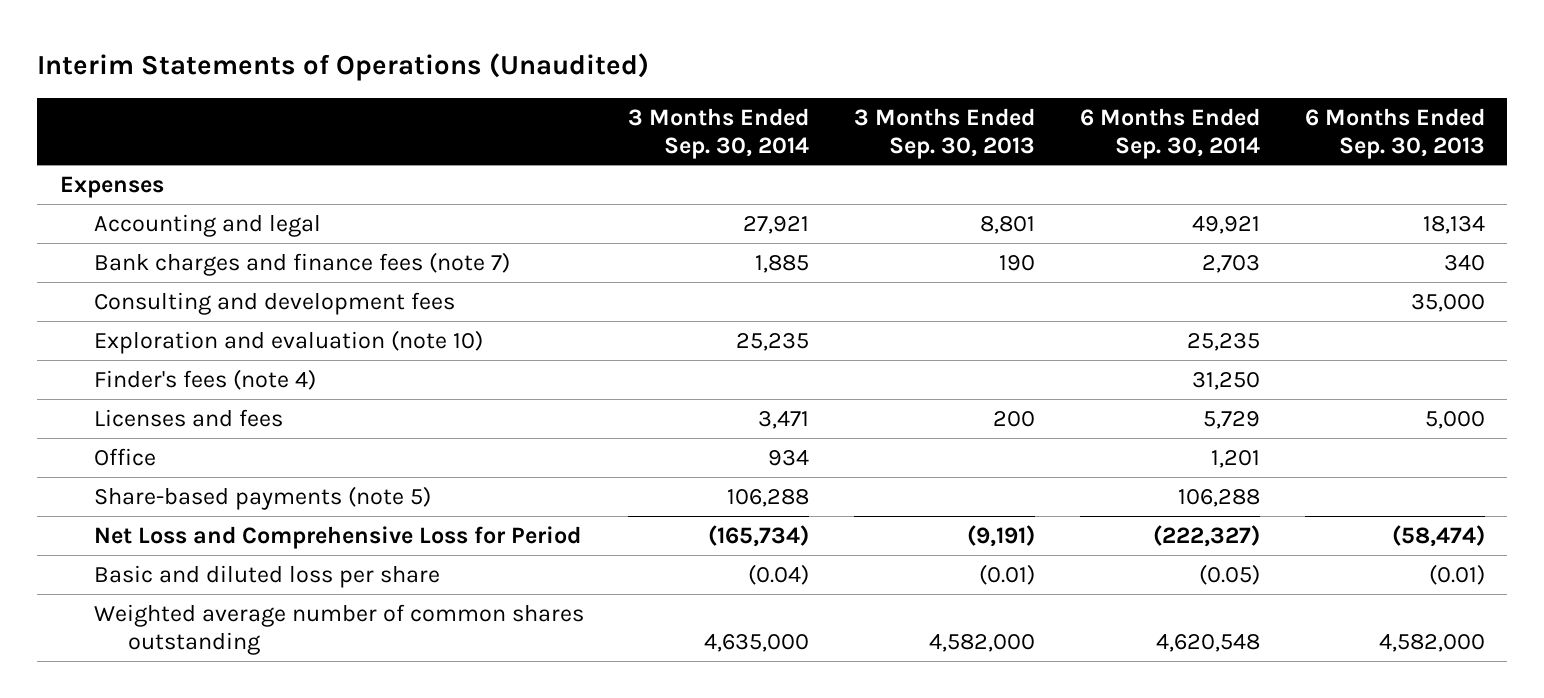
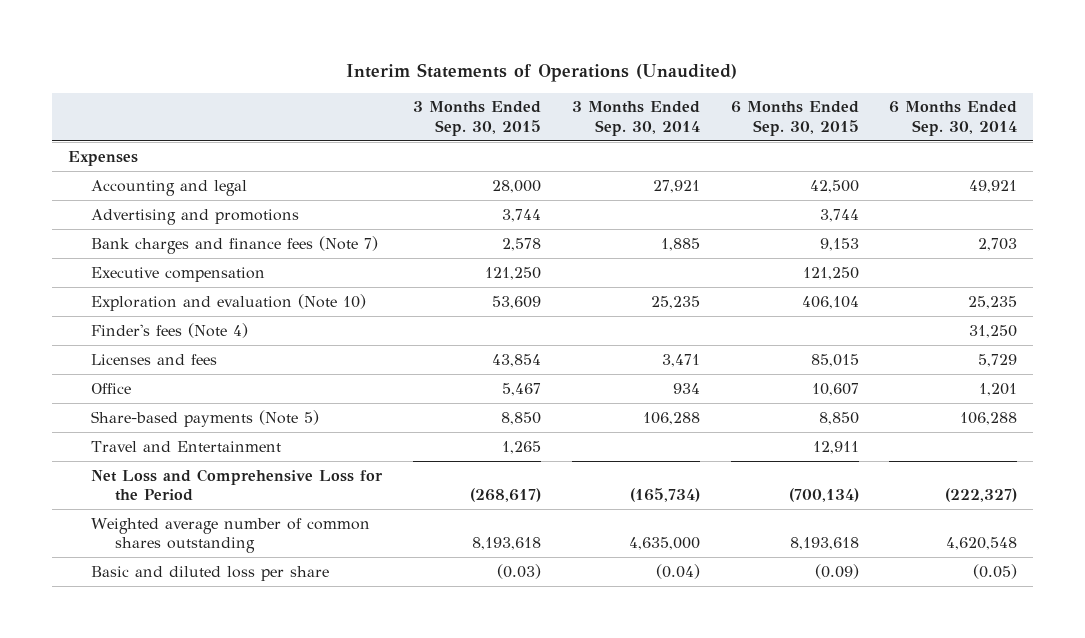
- | 3 Months Ended Sep. 30, 2014 | 3 Months Ended Sep. 30, 2013 | 6 Months Ended Sep. 30, 2014 | 6 Months Ended Sep. 30, 2013
+ | 3 Months Ended Sep. 30, 2015 | 3 Months Ended Sep. 30, 2014 | 6 Months Ended Sep. 30, 2015 | 6 Months Ended Sep. 30, 2014
- Bank charges and finance fees (note 7) | 1,885 | 190 | 2,703 | 340
- Consulting and development fees | | | | 35,000
- Exploration and evaluation (note 10) | 25,235 | | 25,235 |
- Finder's fees (note 4) | | | 31,250 |
+ Advertising and promotions | 3,744 | | 3,744 |
+ Bank charges and finance fees (Note 7) | 2,578 | 1,885 | 9,153 | 2,703
+ Executive compensation | 121,250 | | 121,250 |
+ Exploration and evaluation (Note 10) | 53,609 | 25,235 | 406,104 | 25,235
+ Finder's fees (Note 4) | | | | 31,250
- Share-based payments (note 5) | 106,288 | | 106,288 |
- Net Loss and Comprehensive Loss for Period | (165,734) | (9,191) | (222,327) | (58,474)
+ Share-based payments (Note 5) | 8,850 | 106,288 | 8,850 | 106,288
+ Travel and Entertainment | 1,265 | | 12,911 |
+ Net Loss and Comprehensive Loss for the Period | (268,617) | (165,734) | (700,134) | (222,327)
moved down: Basic and diluted loss per share | (0.03) | (0.04) | (0.09) | (0.05)

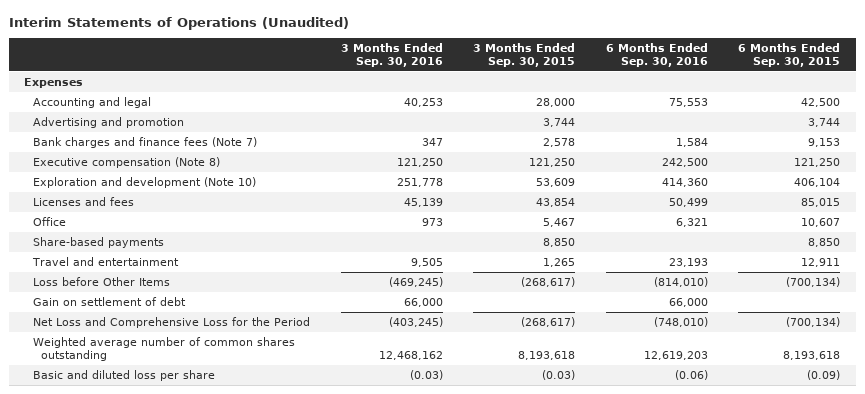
- | 3 Months Ended Sep. 30, 2015 | 3 Months Ended Sep. 30, 2014 | 6 Months Ended Sep. 30, 2015 | 6 Months Ended Sep. 30, 2014
+ | 3 Months Ended Sep. 30, 2016 | 3 Months Ended Sep. 30, 2015 | 6 Months Ended Sep. 30, 2016 | 6 Months Ended Sep. 30, 2015
- Advertising and promotions | 3,744 | | 3,744 |
+ Advertising and promotion | | 3,744 | | 3,744
- Executive compensation | 121,250 | | 121,250 |
- Exploration and evaluation (Note 10) | 53,609 | 25,235 | 406,104 | 25,235
- Finder's fees (Note 4) | | | | 31,250
+ Executive compensation (Note 8) | 121,250 | 121,250 | 242,500 | 121,250
+ Exploration and development (Note 10) | 251,778 | 53,609 | 414,360 | 406,104
- Share-based payments (Note 5) | 8,850 | 106,288 | 8,850 | 106,288
- Travel and Entertainment | 1,265 | | 12,911 |
+ Share-based payments | | 8,850 | | 8,850
+ Travel and entertainment | 9,505 | 1,265 | 23,193 | 12,911
+ Loss before Other Items | (469,245) | (268,617) | (814,010) | (700,134)
+ Gain on settlement of debt | 66,000 | | 66,000 |

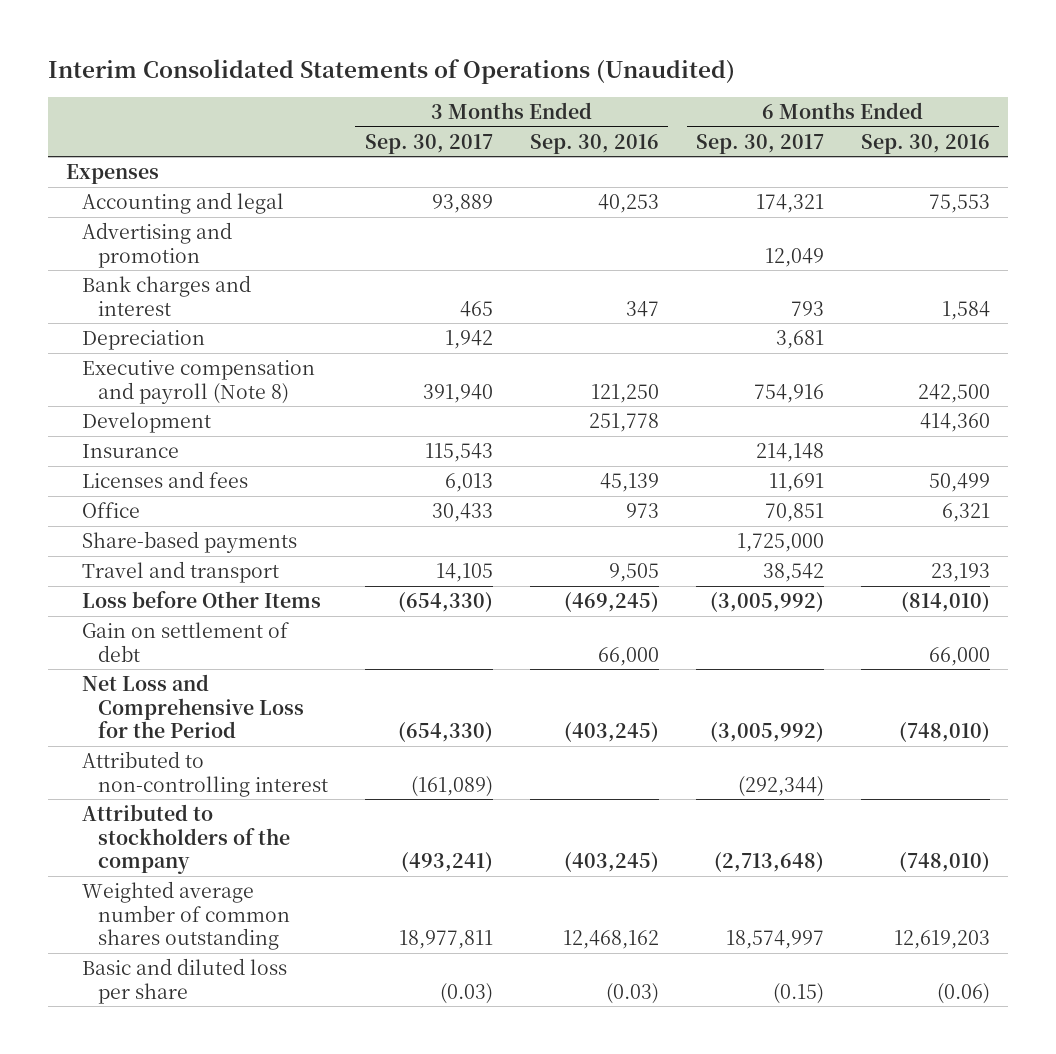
- Interim Statements of Operations (Unaudited)
+ Interim Consolidated Statements of Operations (Unaudited)
- | 3 Months Ended Sep. 30, 2016 | 3 Months Ended Sep. 30, 2015 | 6 Months Ended Sep. 30, 2016 | 6 Months Ended Sep. 30, 2015
+ | 3 Months Ended Sep. 30, 2017 | 3 Months Ended Sep. 30, 2016 | 6 Months Ended Sep. 30, 2017 | 6 Months Ended Sep. 30, 2016
- Bank charges and finance fees (Note 7) | 347 | 2,578 | 1,584 | 9,153
- Executive compensation (Note 8) | 121,250 | 121,250 | 242,500 | 121,250
- Exploration and development (Note 10) | 251,778 | 53,609 | 414,360 | 406,104
+ Bank charges and interest | 465 | 347 | 793 | 1,584
+ Depreciation | 1,942 | | 3,681 |
+ Executive compensation and payroll (Note 8) | 391,940 | 121,250 | 754,916 | 242,500
+ Development | | 251,778 | | 414,360
+ Insurance | 115,543 | | 214,148 |
- Travel and entertainment | 9,505 | 1,265 | 23,193 | 12,911
+ Travel and transport | 14,105 | 9,505 | 38,542 | 23,193
+ Attributed to non-controlling interest | (161,089) | | (292,344) |
+ Attributed to stockholders of the company | (493,241) | (403,245) | (2,713,648) | (748,010)

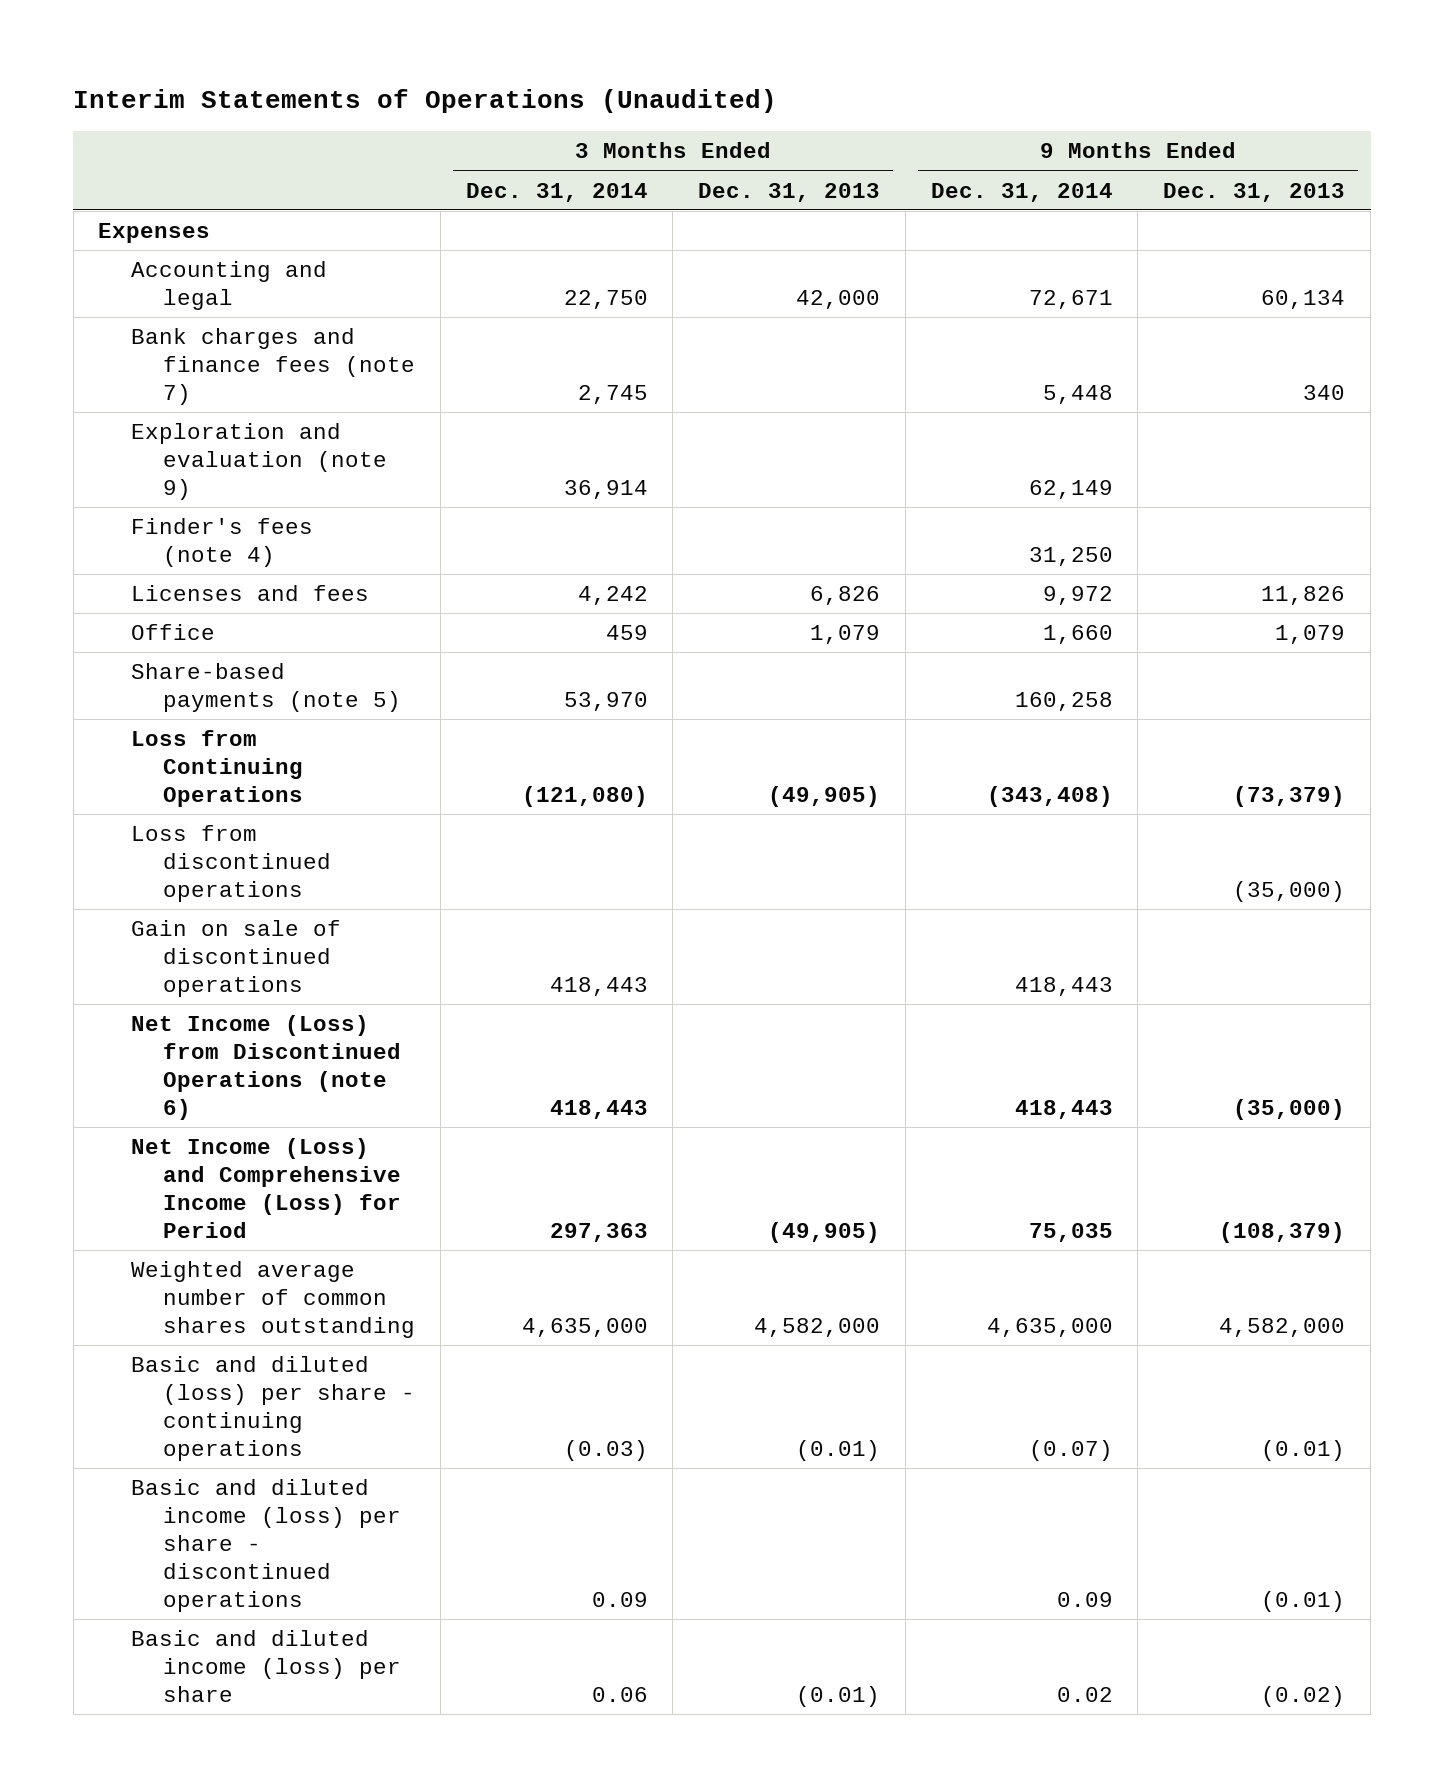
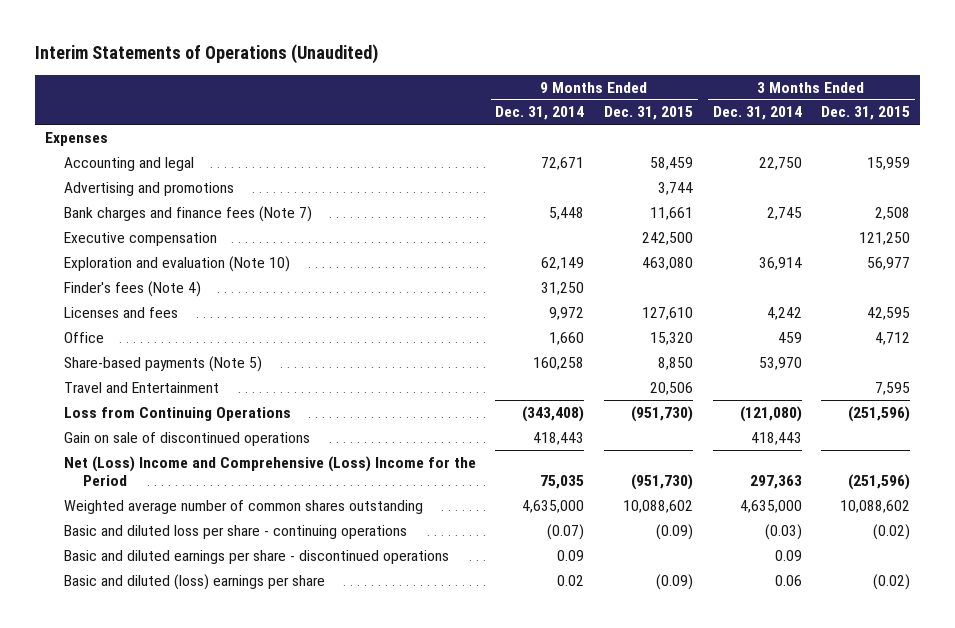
- | 3 Months Ended Dec. 31, 2014 | 3 Months Ended Dec. 31, 2013 | 9 Months Ended Dec. 31, 2014 | 9 Months Ended Dec. 31, 2013
+ | 9 Months Ended Dec. 31, 2014 | 9 Months Ended Dec. 31, 2015 | 3 Months Ended Dec. 31, 2014 | 3 Months Ended Dec. 31, 2015
- Bank charges and finance fees (note 7) | 2,745 | | 5,448 | 340
- Exploration and evaluation (note 9) | 36,914 | | 62,149 |
- Finder's fees (note 4) | | | 31,250 |
+ Advertising and promotions | | 3,744 | |
+ Bank charges and finance fees (Note 7) | 5,448 | 11,661 | 2,745 | 2,508
+ Executive compensation | | 242,500 | | 121,250
+ Exploration and evaluation (Note 10) | 62,149 | 463,080 | 36,914 | 56,977
+ Finder's fees (Note 4) | 31,250 | | |
- Share-based payments (note 5) | 53,970 | | 160,258 |
+ Share-based payments (Note 5) | 160,258 | 8,850 | 53,970 |
+ Travel and Entertainment | | 20,506 | | 7,595
- Loss from discontinued operations | | | | (35,000)
- Net Income (Loss) from Discontinued Operations (note 6) | 418,443 | | 418,443 | (35,000)
- Net Income (Loss) and Comprehensive Income (Loss) for Period | 297,363 | (49,905) | 75,035 | (108,379)
+ Net (Loss) Income and Comprehensive (Loss) Income for the Period | 75,035 | (951,730) | 297,363 | (251,596)
- Basic and diluted (loss) per share - continuing operations | (0.03) | (0.01) | (0.07) | (0.01)
- Basic and diluted income (loss) per share - discontinued operations | 0.09 | | 0.09 | (0.01)
- Basic and diluted income (loss) per share | 0.06 | (0.01) | 0.02 | (0.02)
+ Basic and diluted loss per share - continuing operations | (0.07) | (0.09) | (0.03) | (0.02)
+ Basic and diluted earnings per share - discontinued operations | 0.09 | | 0.09 |
+ Basic and diluted (loss) earnings per share | 0.02 | (0.09) | 0.06 | (0.02)

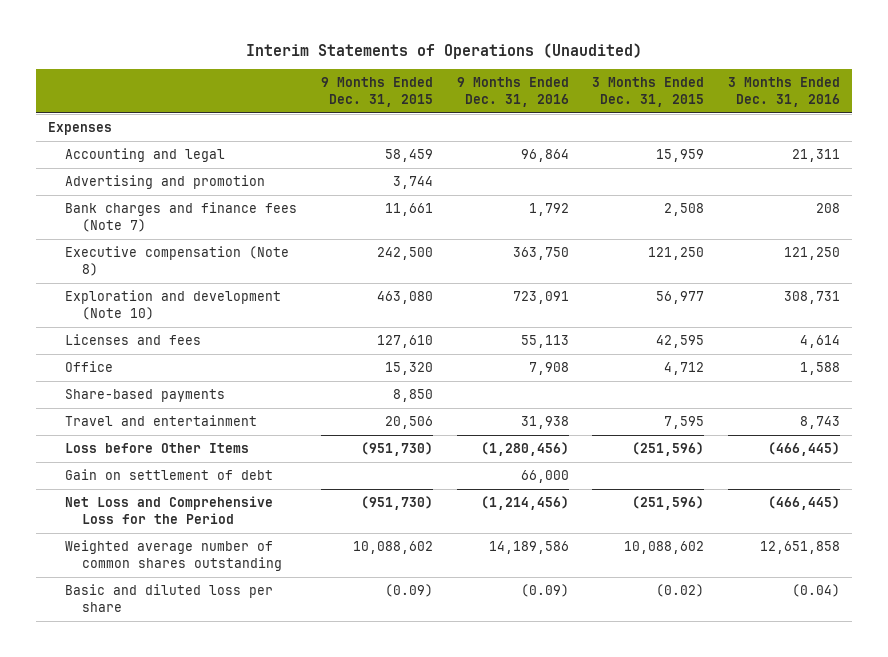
- | 9 Months Ended Dec. 31, 2014 | 9 Months Ended Dec. 31, 2015 | 3 Months Ended Dec. 31, 2014 | 3 Months Ended Dec. 31, 2015
+ | 9 Months Ended Dec. 31, 2015 | 9 Months Ended Dec. 31, 2016 | 3 Months Ended Dec. 31, 2015 | 3 Months Ended Dec. 31, 2016
- Advertising and promotions | | 3,744 | |
+ Advertising and promotion | 3,744 | | |
- Executive compensation | | 242,500 | | 121,250
- Exploration and evaluation (Note 10) | 62,149 | 463,080 | 36,914 | 56,977
- Finder's fees (Note 4) | 31,250 | | |
+ Executive compensation (Note 8) | 242,500 | 363,750 | 121,250 | 121,250
+ Exploration and development (Note 10) | 463,080 | 723,091 | 56,977 | 308,731
- Share-based payments (Note 5) | 160,258 | 8,850 | 53,970 |
- Travel and Entertainment | | 20,506 | | 7,595
- Loss from Continuing Operations | (343,408) | (951,730) | (121,080) | (251,596)
- Gain on sale of discontinued operations | 418,443 | | 418,443 |
- Net (Loss) Income and Comprehensive (Loss) Income for the Period | 75,035 | (951,730) | 297,363 | (251,596)
+ Share-based payments | 8,850 | | |
+ Travel and entertainment | 20,506 | 31,938 | 7,595 | 8,743
+ Loss before Other Items | (951,730) | (1,280,456) | (251,596) | (466,445)
+ Gain on settlement of debt | | 66,000 | |
+ Net Loss and Comprehensive Loss for the Period | (951,730) | (1,214,456) | (251,596) | (466,445)
- Basic and diluted loss per share - continuing operations | (0.07) | (0.09) | (0.03) | (0.02)
- Basic and diluted earnings per share - discontinued operations | 0.09 | | 0.09 |
- Basic and diluted (loss) earnings per share | 0.02 | (0.09) | 0.06 | (0.02)
+ Basic and diluted loss per share | (0.09) | (0.09) | (0.02) | (0.04)

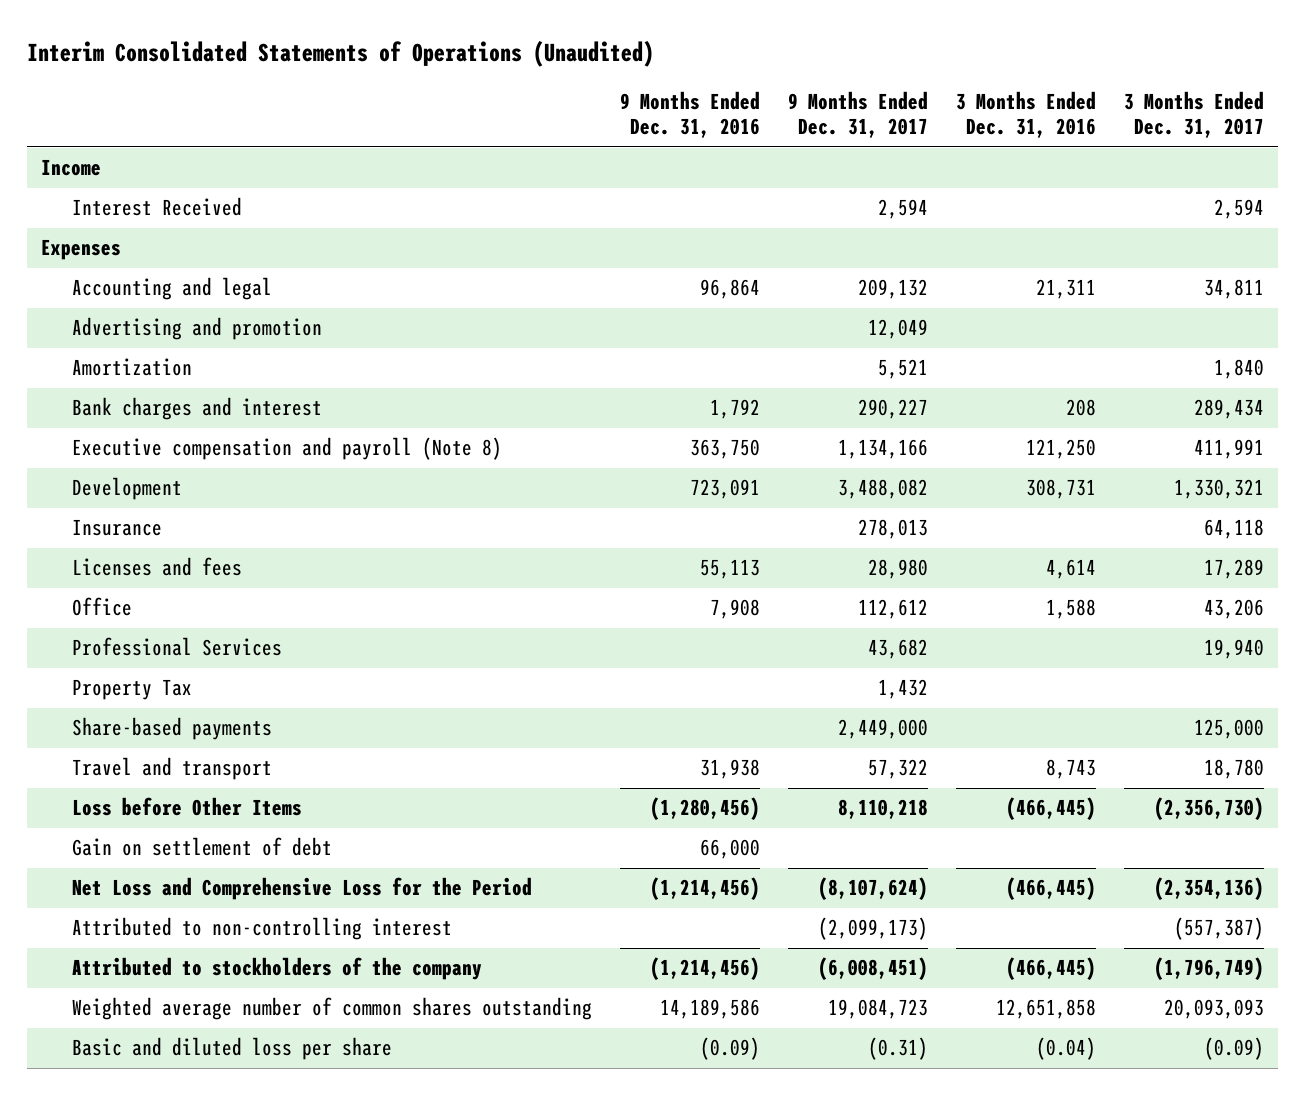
- Interim Statements of Operations (Unaudited)
+ Interim Consolidated Statements of Operations (Unaudited)
- | 9 Months Ended Dec. 31, 2015 | 9 Months Ended Dec. 31, 2016 | 3 Months Ended Dec. 31, 2015 | 3 Months Ended Dec. 31, 2016
+ | 9 Months Ended Dec. 31, 2016 | 9 Months Ended Dec. 31, 2017 | 3 Months Ended Dec. 31, 2016 | 3 Months Ended Dec. 31, 2017
+ Income
+ Interest Received | | 2,594 | | 2,594
- Bank charges and finance fees (Note 7) | 11,661 | 1,792 | 2,508 | 208
- Executive compensation (Note 8) | 242,500 | 363,750 | 121,250 | 121,250
- Exploration and development (Note 10) | 463,080 | 723,091 | 56,977 | 308,731
+ Amortization | | 5,521 | | 1,840
+ Bank charges and interest | 1,792 | 290,227 | 208 | 289,434
+ Executive compensation and payroll (Note 8) | 363,750 | 1,134,166 | 121,250 | 411,991
+ Development | 723,091 | 3,488,082 | 308,731 | 1,330,321
+ Insurance | | 278,013 | | 64,118
+ Professional Services | | 43,682 | | 19,940
+ Property Tax | | 1,432 | |
- Travel and entertainment | 20,506 | 31,938 | 7,595 | 8,743
+ Travel and transport | 31,938 | 57,322 | 8,743 | 18,780
+ Attributed to non-controlling interest | | (2,099,173) | | (557,387)
+ Attributed to stockholders of the company | (1,214,456) | (6,008,451) | (466,445) | (1,796,749)

